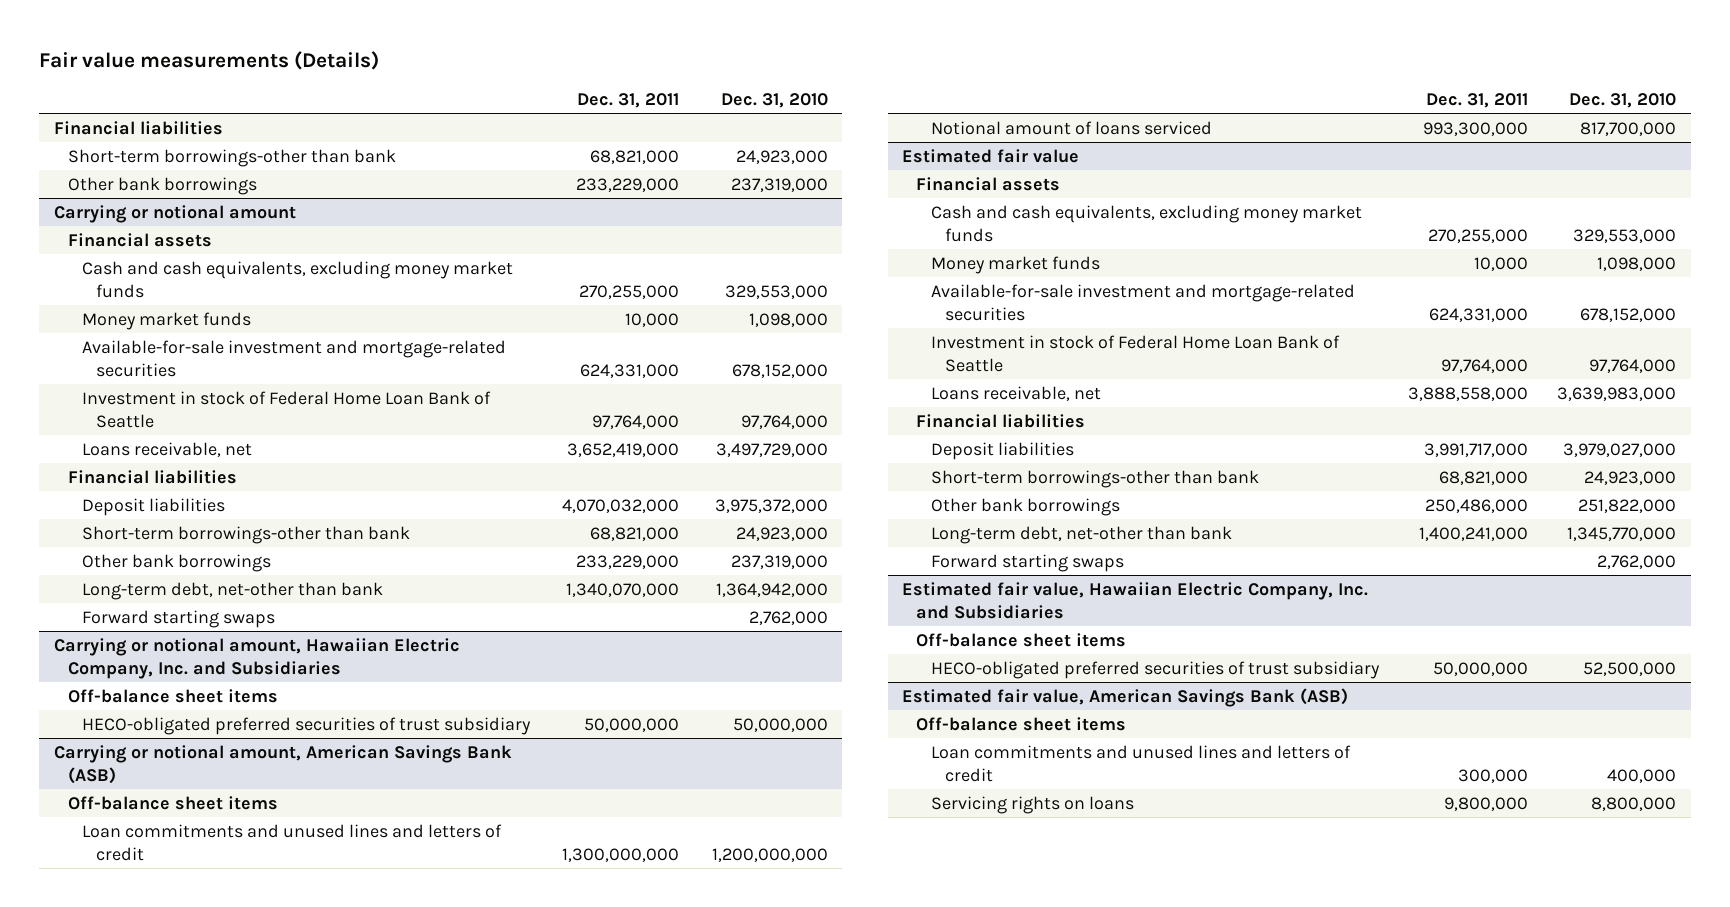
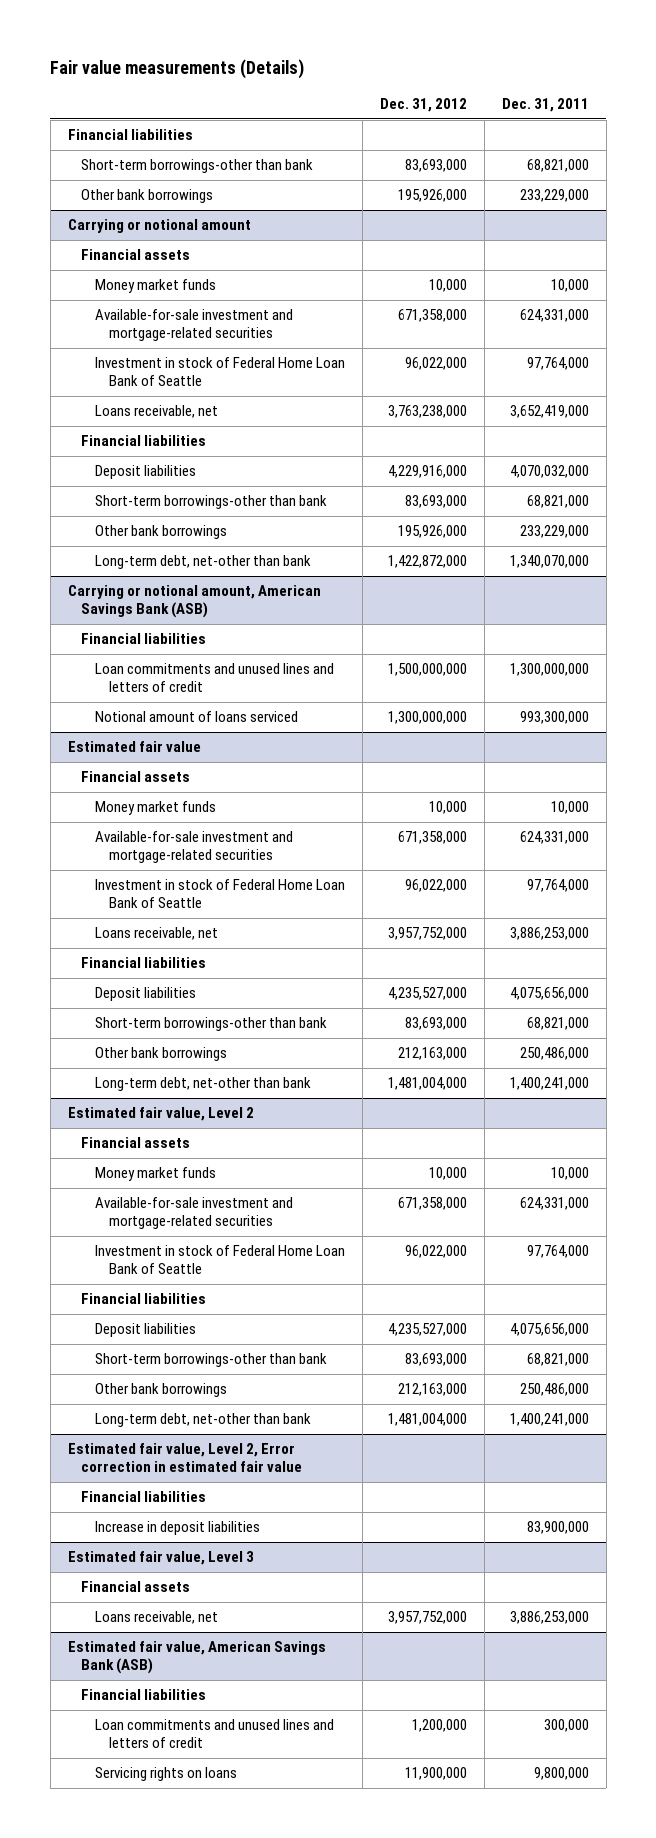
- | Dec. 31, 2011 | Dec. 31, 2010
+ | Dec. 31, 2012 | Dec. 31, 2011
@ Carrying or notional amount
- Cash and cash equivalents, excluding money market funds | 270,255,000 | 329,553,000
- Forward starting swaps | | 2,762,000
- Carrying or notional amount, Hawaiian Electric Company, Inc. and Subsidiaries
- Off-balance sheet items
- HECO-obligated preferred securities of trust subsidiary | 50,000,000 | 50,000,000
@ Carrying or notional amount, American Savings Bank (ASB)
- Off-balance sheet items
+ Financial liabilities
@ Estimated fair value
- Cash and cash equivalents, excluding money market funds | 270,255,000 | 329,553,000
- Loans receivable, net | 3,888,558,000 | 3,639,983,000
+ Loans receivable, net | 3,957,752,000 | 3,886,253,000
- Deposit liabilities | 3,991,717,000 | 3,979,027,000
+ Deposit liabilities | 4,235,527,000 | 4,075,656,000
- Forward starting swaps | | 2,762,000
- Estimated fair value, Hawaiian Electric Company, Inc. and Subsidiaries
- Off-balance sheet items
- HECO-obligated preferred securities of trust subsidiary | 50,000,000 | 52,500,000
+ Estimated fair value, Level 2
+ Financial assets
+ Money market funds | 10,000 | 10,000
+ Available-for-sale investment and mortgage-related securities | 671,358,000 | 624,331,000
+ Investment in stock of Federal Home Loan Bank of Seattle | 96,022,000 | 97,764,000
+ Financial liabilities
+ Deposit liabilities | 4,235,527,000 | 4,075,656,000
+ Short-term borrowings-other than bank | 83,693,000 | 68,821,000
+ Other bank borrowings | 212,163,000 | 250,486,000
+ Long-term debt, net-other than bank | 1,481,004,000 | 1,400,241,000
+ Estimated fair value, Level 2, Error correction in estimated fair value
+ Financial liabilities
+ Increase in deposit liabilities | | 83,900,000
+ Estimated fair value, Level 3
+ Financial assets
+ Loans receivable, net | 3,957,752,000 | 3,886,253,000
@ Estimated fair value, American Savings Bank (ASB)
- Off-balance sheet items
+ Financial liabilities

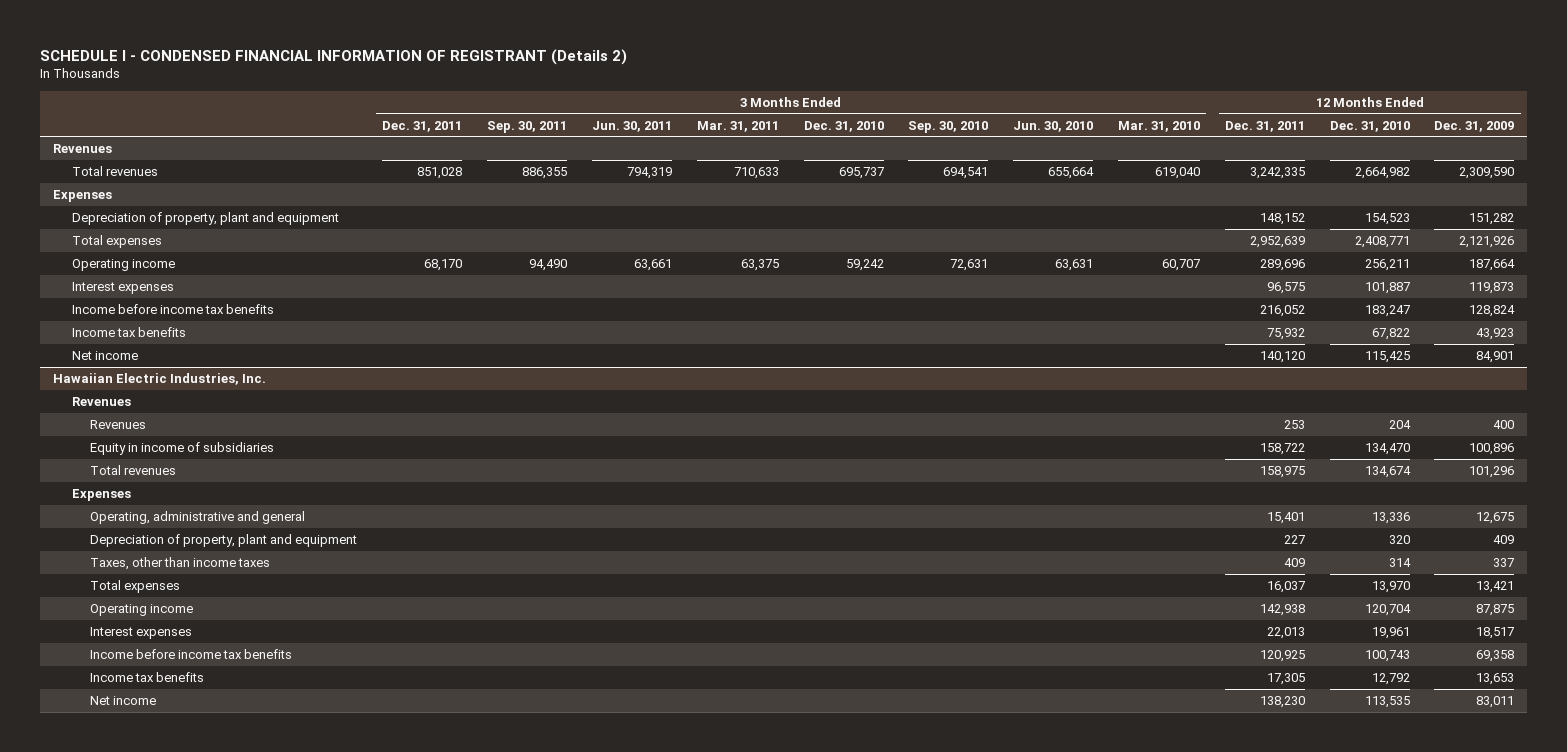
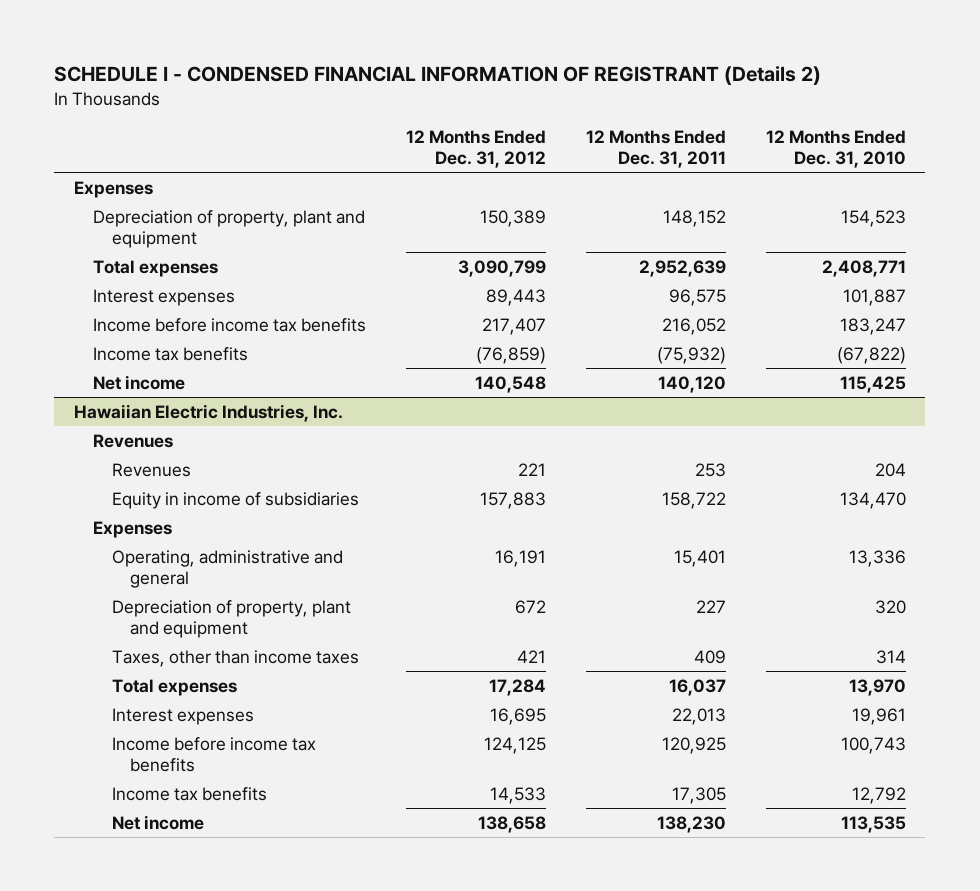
- | 3 Months Ended Dec. 31, 2011 | 3 Months Ended Sep. 30, 2011 | 3 Months Ended Jun. 30, 2011 | 3 Months Ended Mar. 31, 2011 | 3 Months Ended Dec. 31, 2010 | 3 Months Ended Sep. 30, 2010 | 3 Months Ended Jun. 30, 2010 | 3 Months Ended Mar. 31, 2010 | 12 Months Ended Dec. 31, 2011 | 12 Months Ended Dec. 31, 2010 | 12 Months Ended Dec. 31, 2009
+ | 12 Months Ended Dec. 31, 2012 | 12 Months Ended Dec. 31, 2011 | 12 Months Ended Dec. 31, 2010
- Revenues
- Total revenues | 851,028 | 886,355 | 794,319 | 710,633 | 695,737 | 694,541 | 655,664 | 619,040 | 3,242,335 | 2,664,982 | 2,309,590
- Operating income | 68,170 | 94,490 | 63,661 | 63,375 | 59,242 | 72,631 | 63,631 | 60,707 | 289,696 | 256,211 | 187,664
- Income tax benefits | | | | | | | | | 75,932 | 67,822 | 43,923
+ Income tax benefits | (76,859) | (75,932) | (67,822)
@ Hawaiian Electric Industries, Inc.
- Total revenues | | | | | | | | | 158,975 | 134,674 | 101,296
- Operating income | | | | | | | | | 142,938 | 120,704 | 87,875

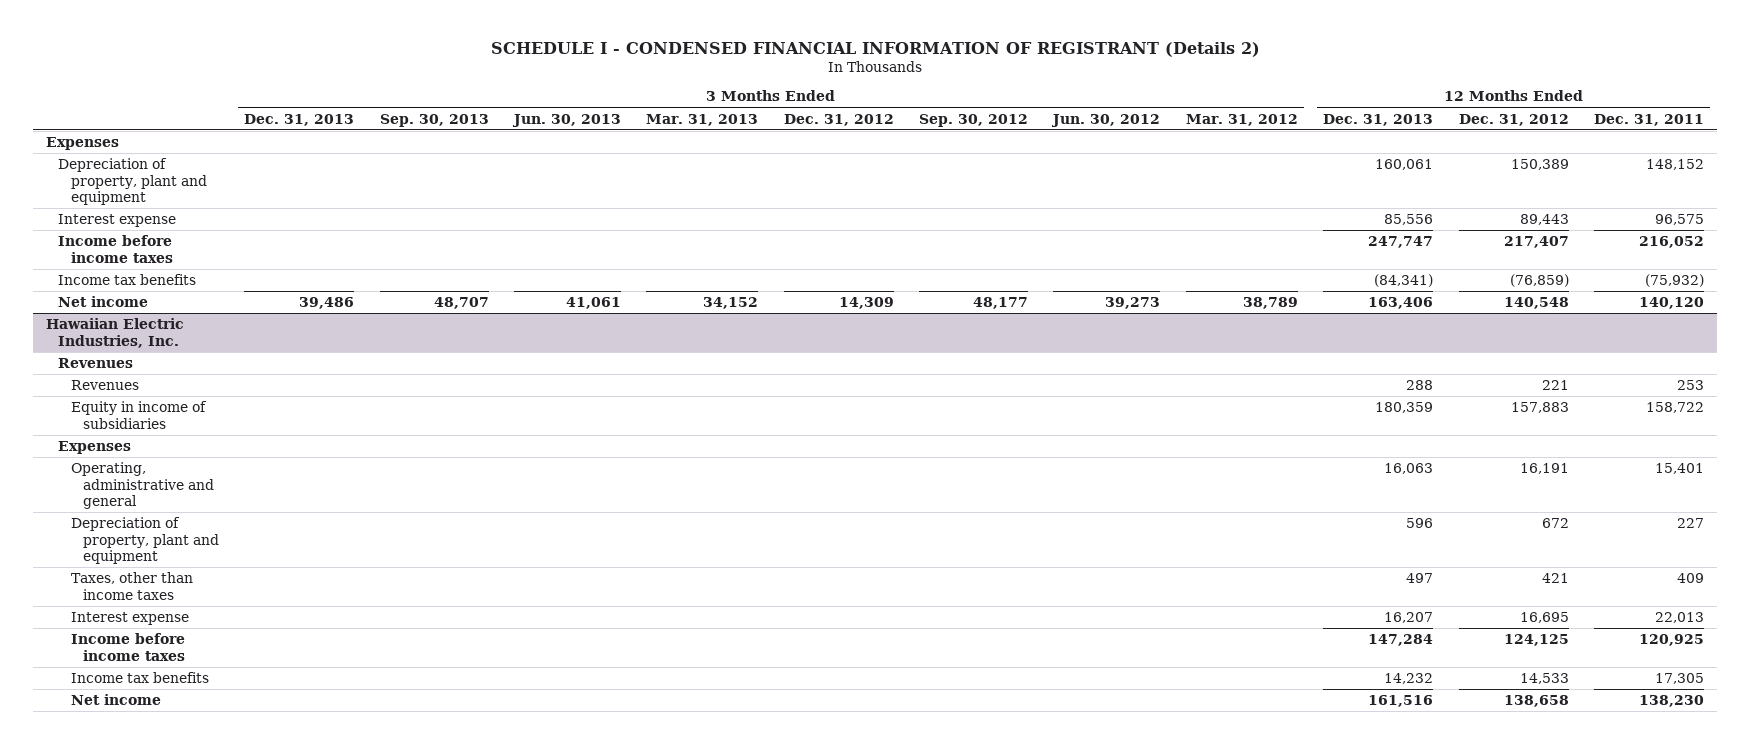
- | 12 Months Ended Dec. 31, 2012 | 12 Months Ended Dec. 31, 2011 | 12 Months Ended Dec. 31, 2010
+ | 3 Months Ended Dec. 31, 2013 | 3 Months Ended Sep. 30, 2013 | 3 Months Ended Jun. 30, 2013 | 3 Months Ended Mar. 31, 2013 | 3 Months Ended Dec. 31, 2012 | 3 Months Ended Sep. 30, 2012 | 3 Months Ended Jun. 30, 2012 | 3 Months Ended Mar. 31, 2012 | 12 Months Ended Dec. 31, 2013 | 12 Months Ended Dec. 31, 2012 | 12 Months Ended Dec. 31, 2011
- Total expenses | 3,090,799 | 2,952,639 | 2,408,771
- Interest expenses | 89,443 | 96,575 | 101,887
- Income before income tax benefits | 217,407 | 216,052 | 183,247
+ Interest expense | | | | | | | | | 85,556 | 89,443 | 96,575
+ Income before income taxes | | | | | | | | | 247,747 | 217,407 | 216,052
@ Hawaiian Electric Industries, Inc.
- Total expenses | 17,284 | 16,037 | 13,970
- Interest expenses | 16,695 | 22,013 | 19,961
- Income before income tax benefits | 124,125 | 120,925 | 100,743
+ Interest expense | | | | | | | | | 16,207 | 16,695 | 22,013
+ Income before income taxes | | | | | | | | | 147,284 | 124,125 | 120,925

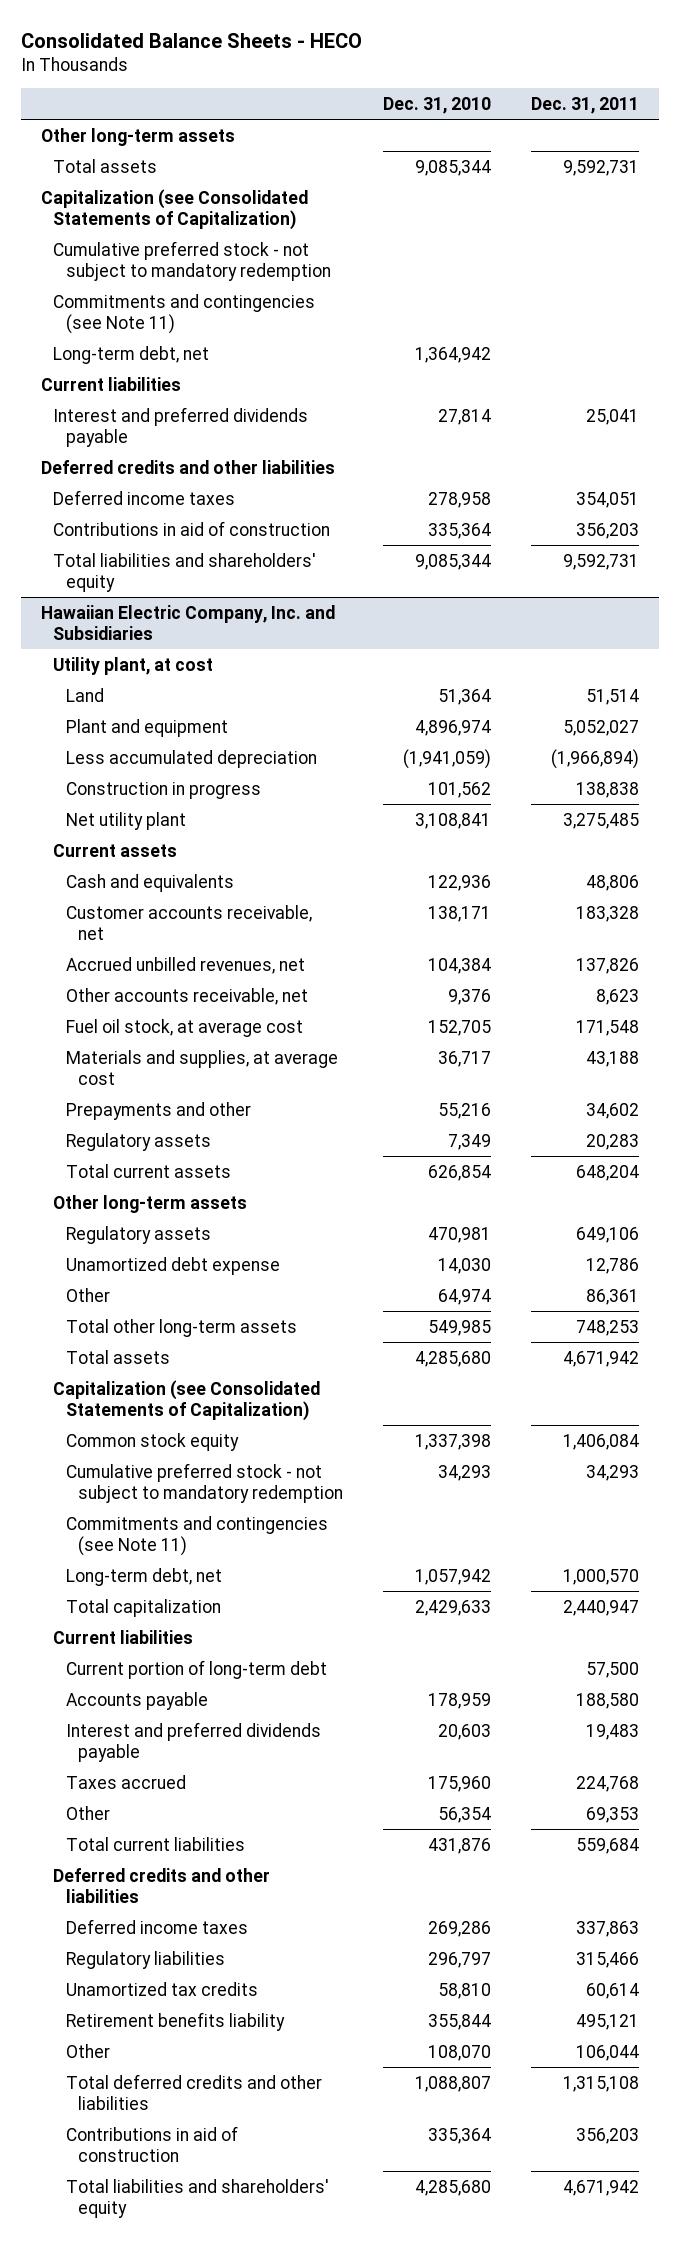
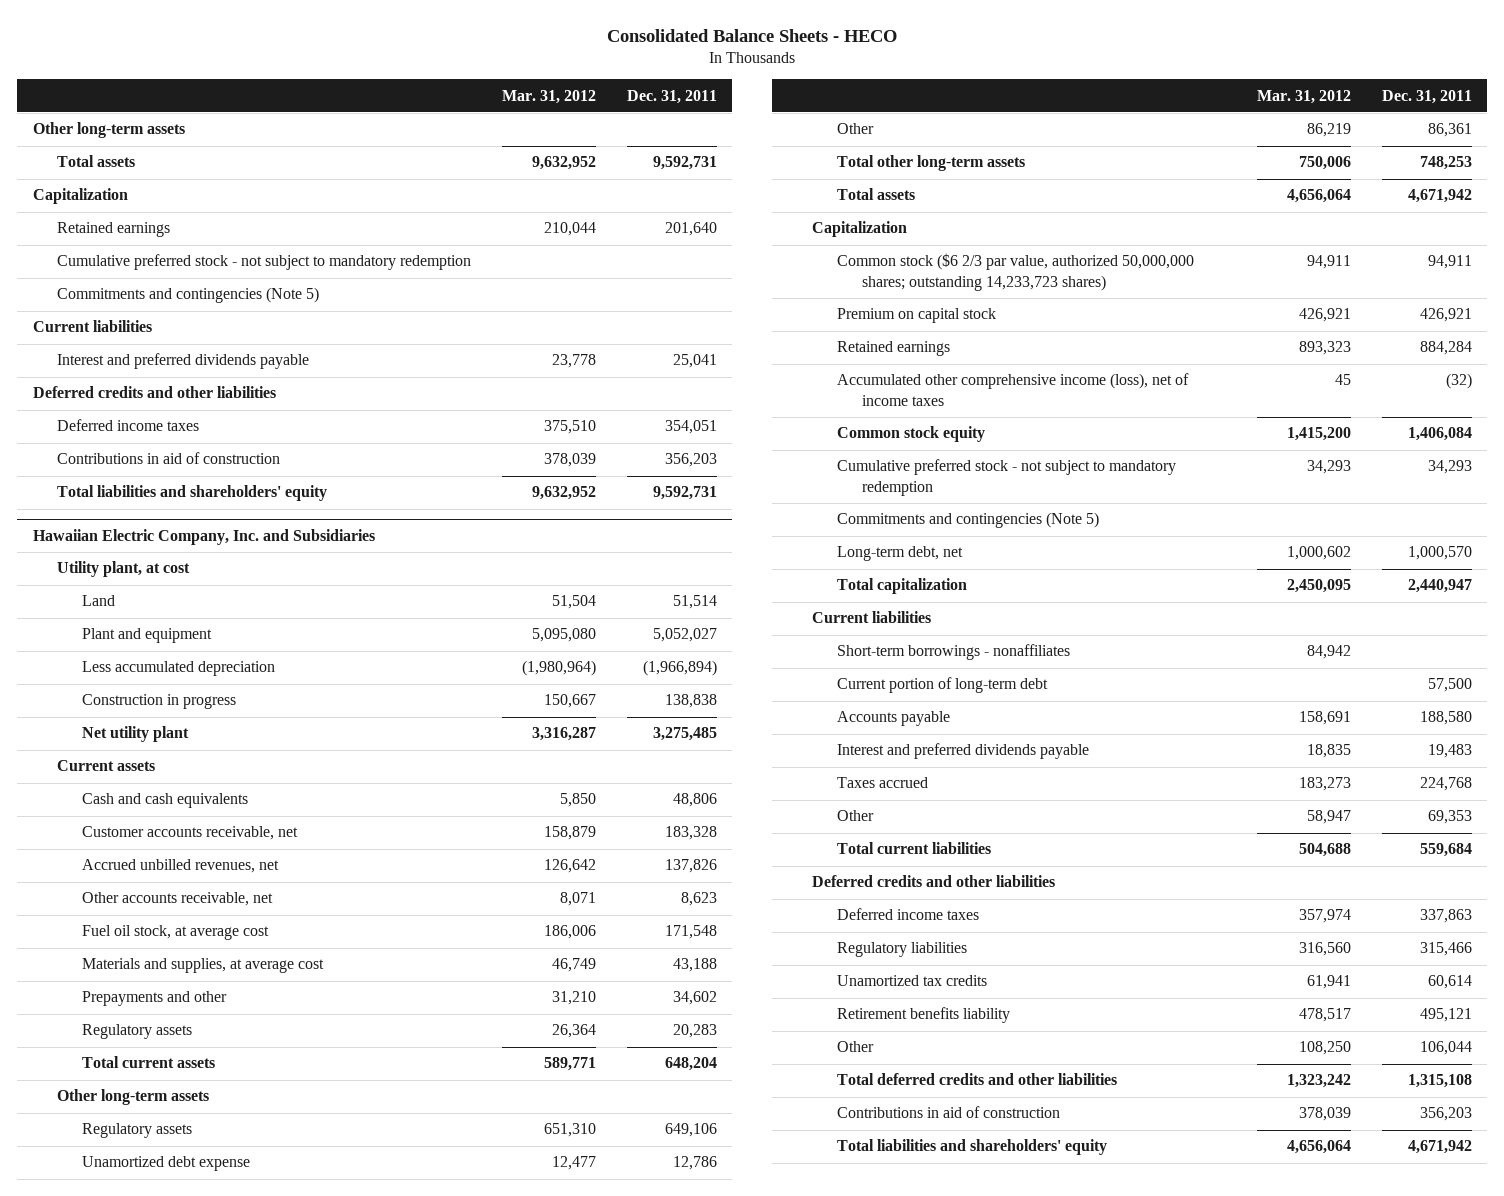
- | Dec. 31, 2010 | Dec. 31, 2011
+ | Mar. 31, 2012 | Dec. 31, 2011
- Capitalization (see Consolidated Statements of Capitalization)
+ Capitalization
+ Retained earnings | 210,044 | 201,640
- Commitments and contingencies (see Note 11)
- Long-term debt, net | 1,364,942 |
+ Commitments and contingencies (Note 5)
@ Hawaiian Electric Company, Inc. and Subsidiaries
- Cash and equivalents | 122,936 | 48,806
+ Cash and cash equivalents | 5,850 | 48,806
- Capitalization (see Consolidated Statements of Capitalization)
+ Capitalization
+ Common stock ($6 2/3 par value, authorized 50,000,000 shares; outstanding 14,233,723 shares) | 94,911 | 94,911
+ Premium on capital stock | 426,921 | 426,921
+ Retained earnings | 893,323 | 884,284
+ Accumulated other comprehensive income (loss), net of income taxes | 45 | (32)
- Commitments and contingencies (see Note 11)
+ Commitments and contingencies (Note 5)
+ Short-term borrowings - nonaffiliates | 84,942 |

